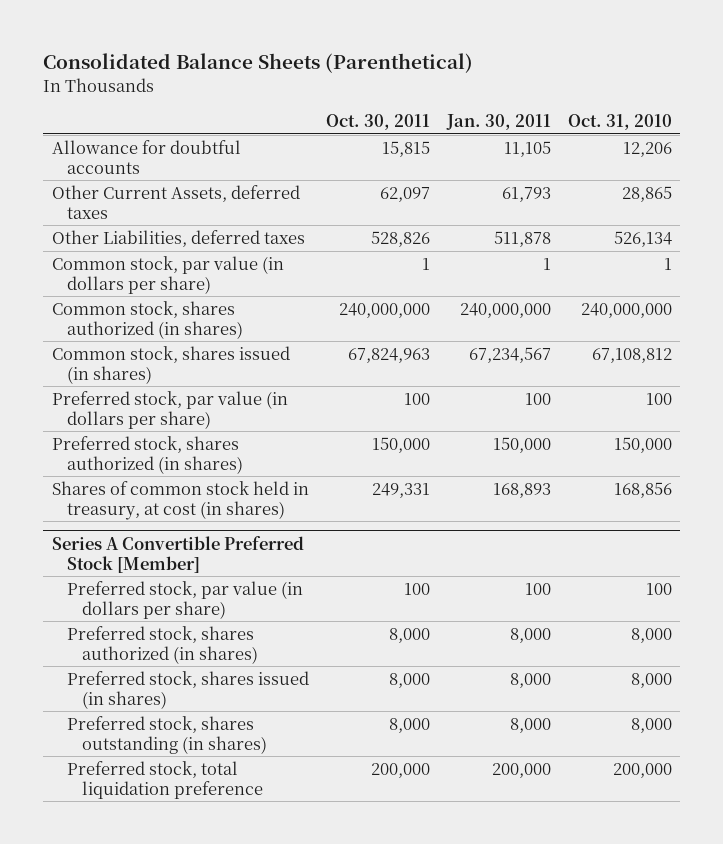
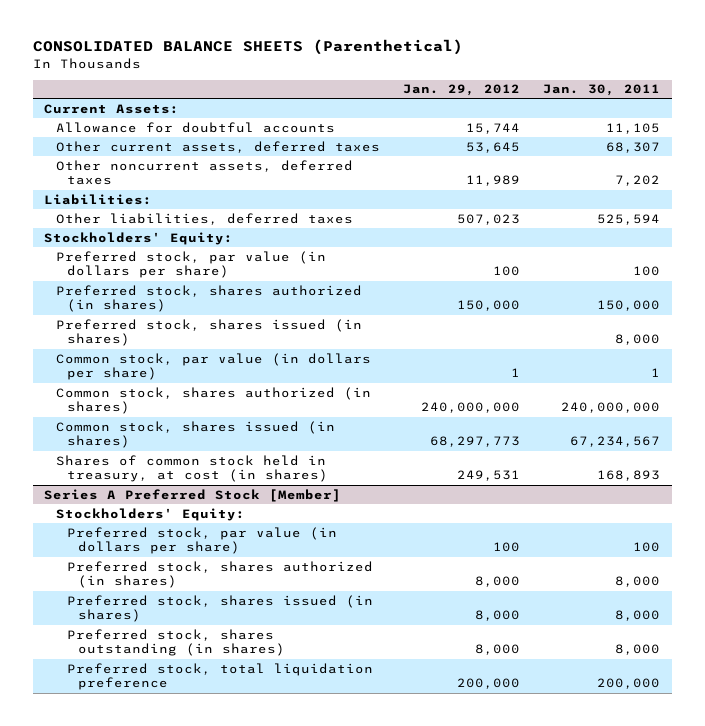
- Consolidated Balance Sheets (Parenthetical)
+ CONSOLIDATED BALANCE SHEETS (Parenthetical)
- | Oct. 30, 2011 | Jan. 30, 2011 | Oct. 31, 2010
+ | Jan. 29, 2012 | Jan. 30, 2011
+ Current Assets:
- Other Current Assets, deferred taxes | 62,097 | 61,793 | 28,865
- Other Liabilities, deferred taxes | 528,826 | 511,878 | 526,134
+ Other current assets, deferred taxes | 53,645 | 68,307
+ Other noncurrent assets, deferred taxes | 11,989 | 7,202
+ Liabilities:
+ Other liabilities, deferred taxes | 507,023 | 525,594
+ Stockholders' Equity:
moved up: Preferred stock, par value (in dollars per share) | 100 | 100
moved up: Preferred stock, shares authorized (in shares) | 150,000 | 150,000
+ Preferred stock, shares issued (in shares) | | 8,000
- Series A Convertible Preferred Stock [Member]
+ Series A Preferred Stock [Member]
+ Stockholders' Equity:

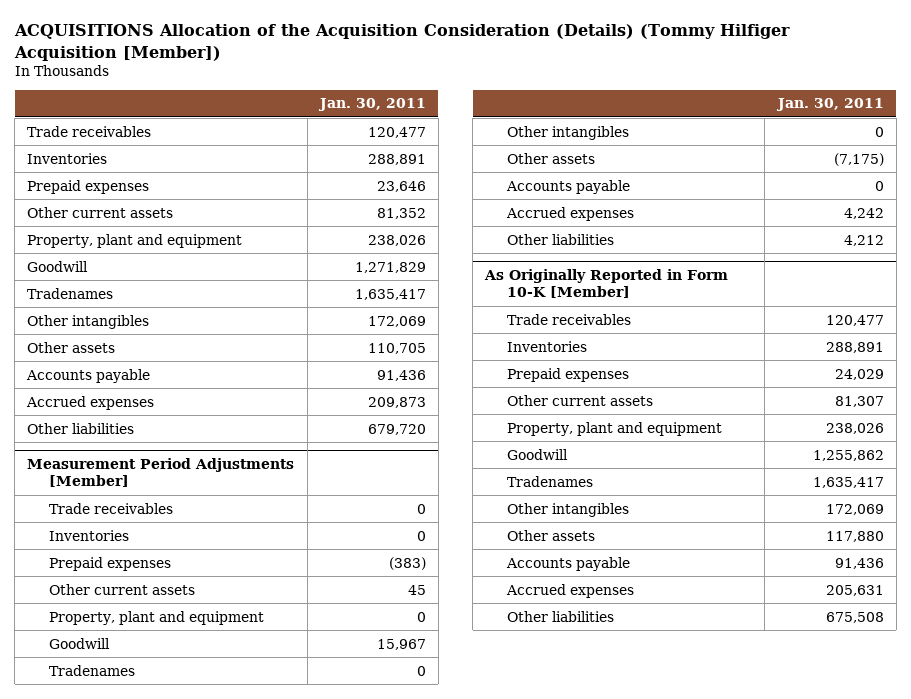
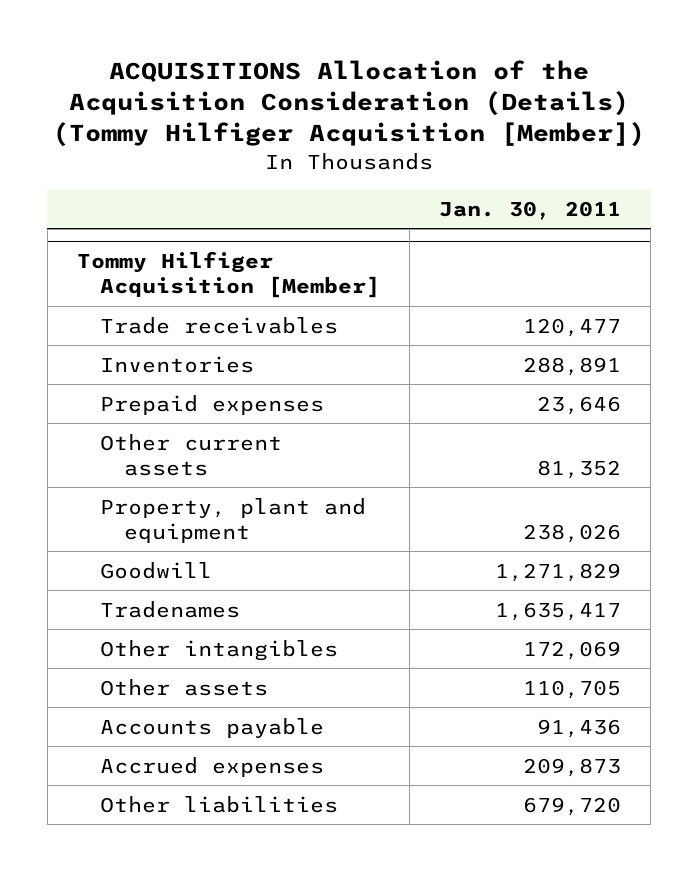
+ Tommy Hilfiger Acquisition [Member]
- Measurement Period Adjustments [Member]
- Trade receivables | 0
- Inventories | 0
- Prepaid expenses | (383)
- Other current assets | 45
- Property, plant and equipment | 0
- Goodwill | 15,967
- Tradenames | 0
- Other intangibles | 0
- Other assets | (7,175)
- Accounts payable | 0
- Accrued expenses | 4,242
- Other liabilities | 4,212
- As Originally Reported in Form 10-K [Member]
- Trade receivables | 120,477
- Inventories | 288,891
- Prepaid expenses | 24,029
- Other current assets | 81,307
- Property, plant and equipment | 238,026
- Goodwill | 1,255,862
- Tradenames | 1,635,417
- Other intangibles | 172,069
- Other assets | 117,880
- Accounts payable | 91,436
- Accrued expenses | 205,631
- Other liabilities | 675,508

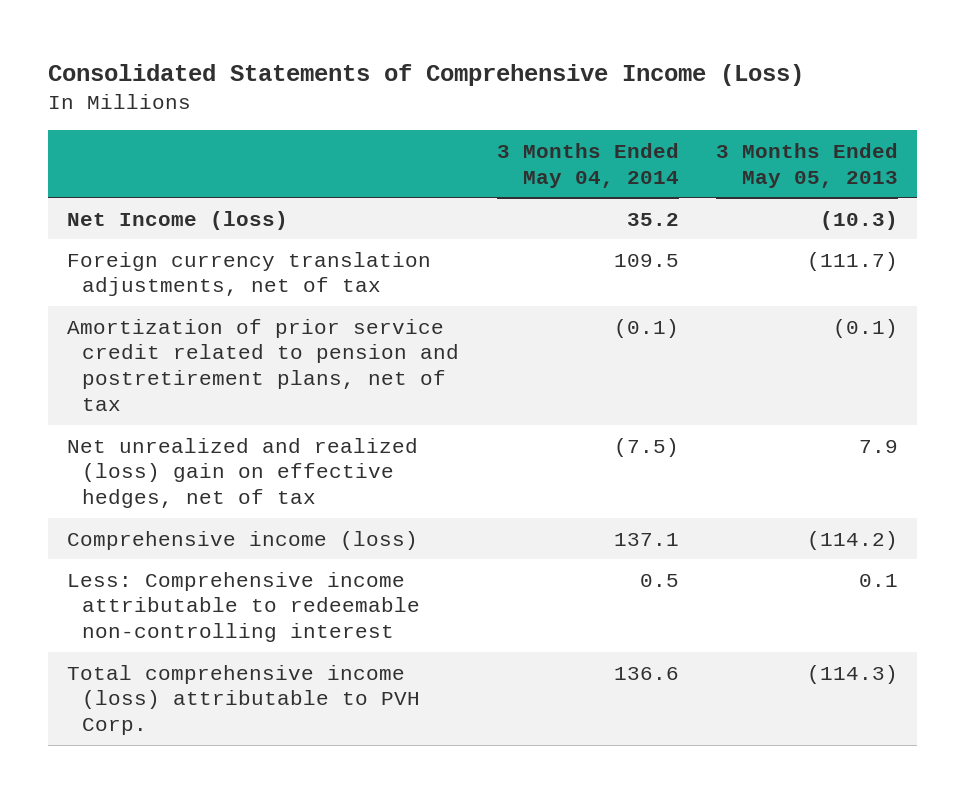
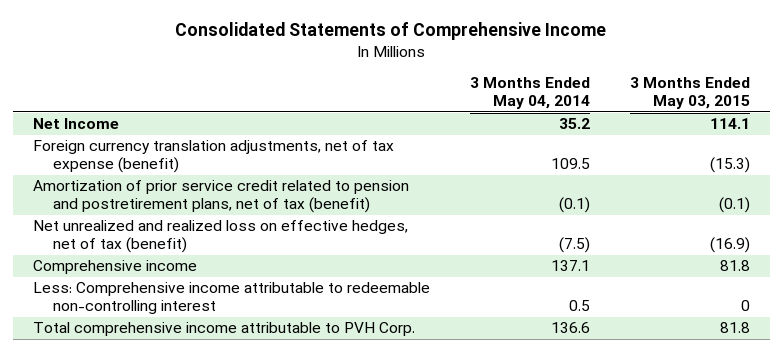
- Consolidated Statements of Comprehensive Income (Loss)
+ Consolidated Statements of Comprehensive Income
- | 3 Months Ended May 04, 2014 | 3 Months Ended May 05, 2013
+ | 3 Months Ended May 04, 2014 | 3 Months Ended May 03, 2015
- Net Income (loss) | 35.2 | (10.3)
- Foreign currency translation adjustments, net of tax | 109.5 | (111.7)
- Amortization of prior service credit related to pension and postretirement plans, net of tax | (0.1) | (0.1)
- Net unrealized and realized (loss) gain on effective hedges, net of tax | (7.5) | 7.9
- Comprehensive income (loss) | 137.1 | (114.2)
+ Net Income | 35.2 | 114.1
+ Foreign currency translation adjustments, net of tax expense (benefit) | 109.5 | (15.3)
+ Amortization of prior service credit related to pension and postretirement plans, net of tax (benefit) | (0.1) | (0.1)
+ Net unrealized and realized loss on effective hedges, net of tax (benefit) | (7.5) | (16.9)
+ Comprehensive income | 137.1 | 81.8
- Total comprehensive income (loss) attributable to PVH Corp. | 136.6 | (114.3)
+ Total comprehensive income attributable to PVH Corp. | 136.6 | 81.8

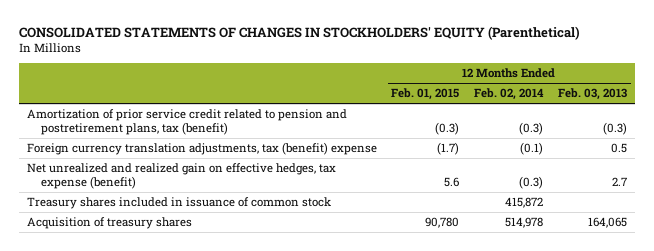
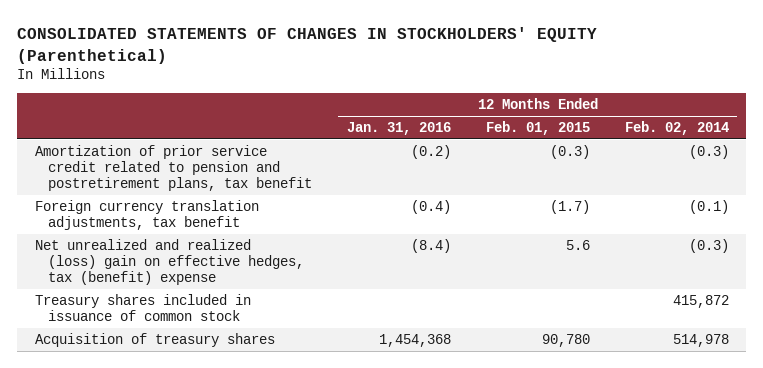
- | 12 Months Ended Feb. 01, 2015 | 12 Months Ended Feb. 02, 2014 | 12 Months Ended Feb. 03, 2013
+ | 12 Months Ended Jan. 31, 2016 | 12 Months Ended Feb. 01, 2015 | 12 Months Ended Feb. 02, 2014
- Amortization of prior service credit related to pension and postretirement plans, tax (benefit) | (0.3) | (0.3) | (0.3)
- Foreign currency translation adjustments, tax (benefit) expense | (1.7) | (0.1) | 0.5
- Net unrealized and realized gain on effective hedges, tax expense (benefit) | 5.6 | (0.3) | 2.7
+ Amortization of prior service credit related to pension and postretirement plans, tax benefit | (0.2) | (0.3) | (0.3)
+ Foreign currency translation adjustments, tax benefit | (0.4) | (1.7) | (0.1)
+ Net unrealized and realized (loss) gain on effective hedges, tax (benefit) expense | (8.4) | 5.6 | (0.3)

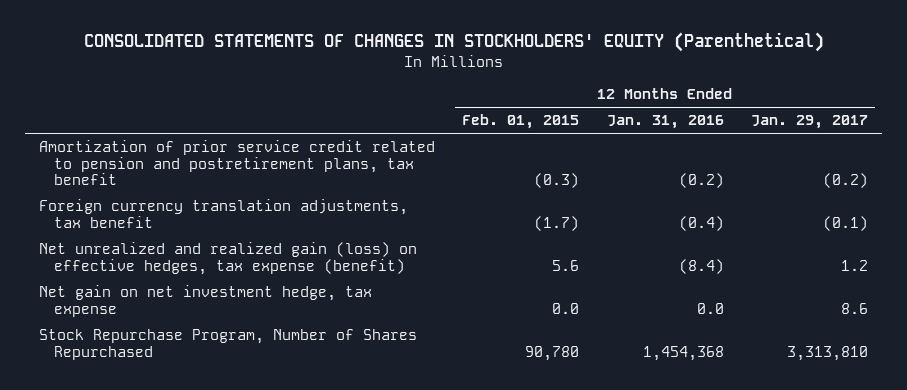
- | 12 Months Ended Jan. 31, 2016 | 12 Months Ended Feb. 01, 2015 | 12 Months Ended Feb. 02, 2014
+ | 12 Months Ended Feb. 01, 2015 | 12 Months Ended Jan. 31, 2016 | 12 Months Ended Jan. 29, 2017
- Net unrealized and realized (loss) gain on effective hedges, tax (benefit) expense | (8.4) | 5.6 | (0.3)
- Treasury shares included in issuance of common stock | | | 415,872
- Acquisition of treasury shares | 1,454,368 | 90,780 | 514,978
+ Net unrealized and realized gain (loss) on effective hedges, tax expense (benefit) | 5.6 | (8.4) | 1.2
+ Net gain on net investment hedge, tax expense | 0.0 | 0.0 | 8.6
+ Stock Repurchase Program, Number of Shares Repurchased | 90,780 | 1,454,368 | 3,313,810

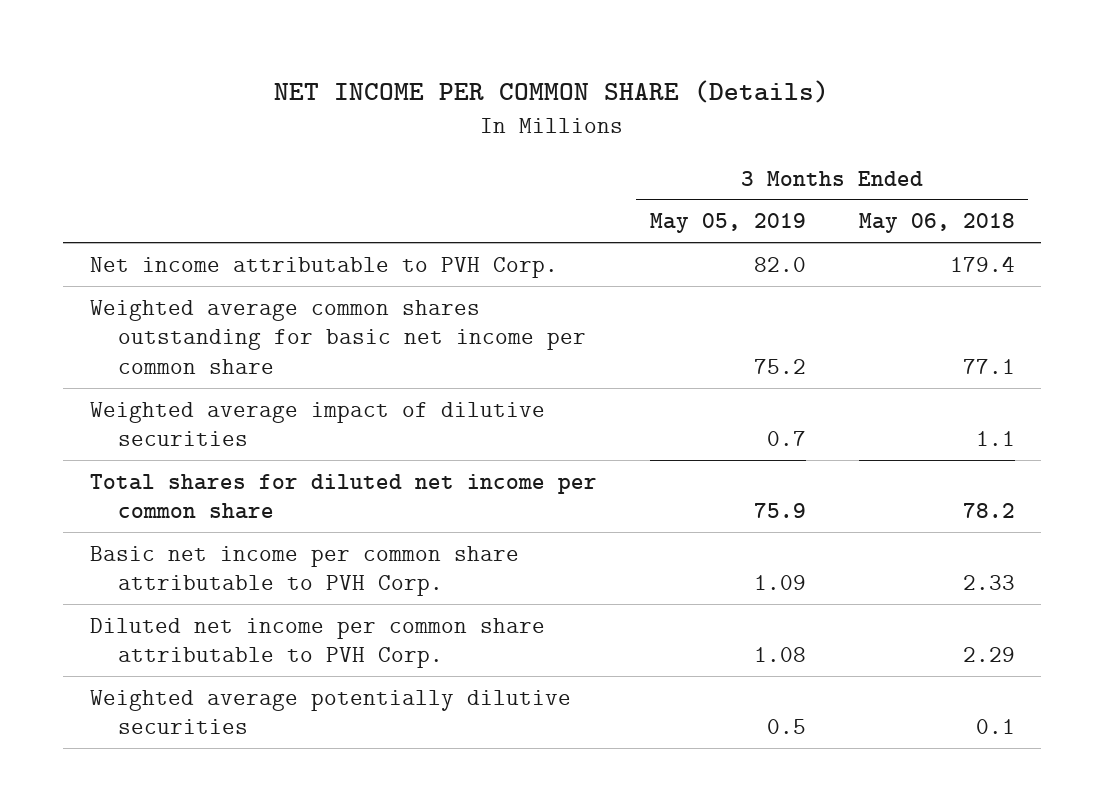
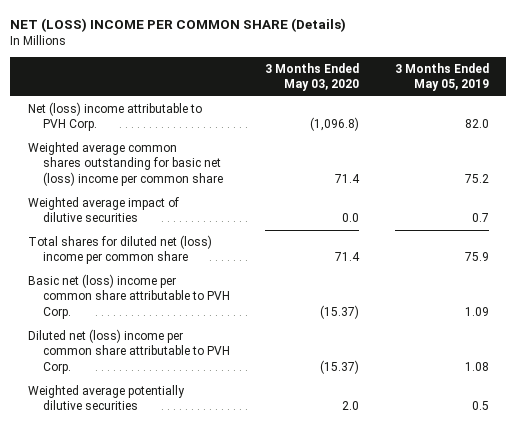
- NET INCOME PER COMMON SHARE (Details)
+ NET (LOSS) INCOME PER COMMON SHARE (Details)
- | 3 Months Ended May 05, 2019 | 3 Months Ended May 06, 2018
+ | 3 Months Ended May 03, 2020 | 3 Months Ended May 05, 2019
- Net income attributable to PVH Corp. | 82.0 | 179.4
- Weighted average common shares outstanding for basic net income per common share | 75.2 | 77.1
+ Net (loss) income attributable to PVH Corp. | (1,096.8) | 82.0
+ Weighted average common shares outstanding for basic net (loss) income per common share | 71.4 | 75.2
- Total shares for diluted net income per common share | 75.9 | 78.2
- Basic net income per common share attributable to PVH Corp. | 1.09 | 2.33
- Diluted net income per common share attributable to PVH Corp. | 1.08 | 2.29
+ Total shares for diluted net (loss) income per common share | 71.4 | 75.9
+ Basic net (loss) income per common share attributable to PVH Corp. | (15.37) | 1.09
+ Diluted net (loss) income per common share attributable to PVH Corp. | (15.37) | 1.08

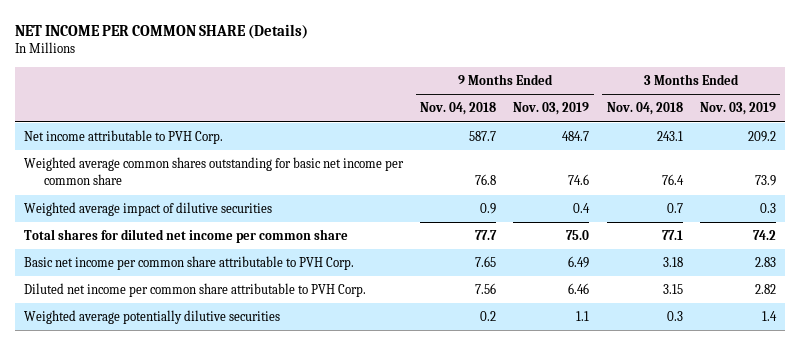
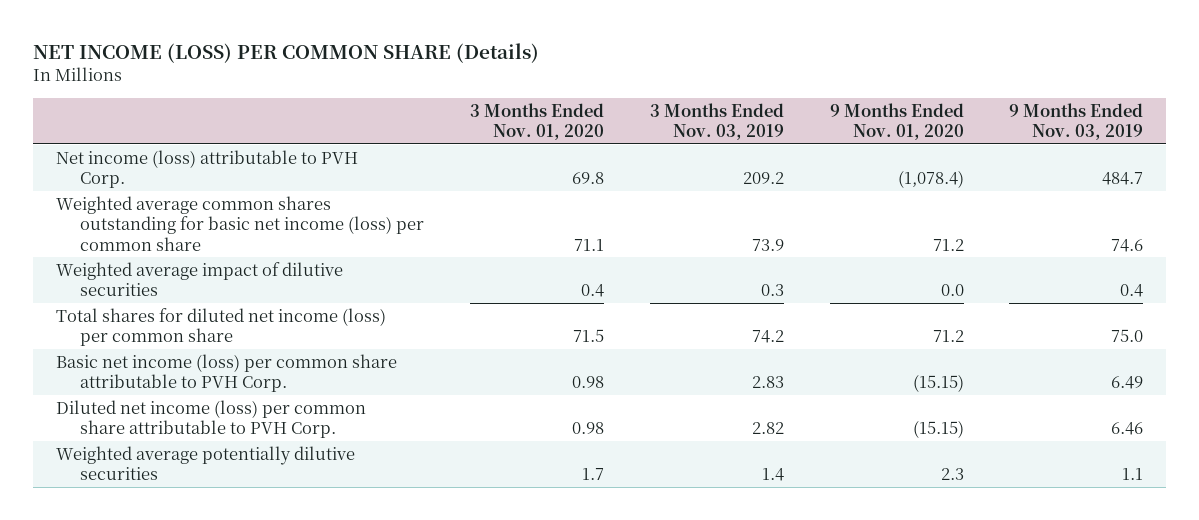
- NET INCOME PER COMMON SHARE (Details)
+ NET INCOME (LOSS) PER COMMON SHARE (Details)
- | 9 Months Ended Nov. 04, 2018 | 9 Months Ended Nov. 03, 2019 | 3 Months Ended Nov. 04, 2018 | 3 Months Ended Nov. 03, 2019
+ | 3 Months Ended Nov. 01, 2020 | 3 Months Ended Nov. 03, 2019 | 9 Months Ended Nov. 01, 2020 | 9 Months Ended Nov. 03, 2019
- Net income attributable to PVH Corp. | 587.7 | 484.7 | 243.1 | 209.2
- Weighted average common shares outstanding for basic net income per common share | 76.8 | 74.6 | 76.4 | 73.9
+ Net income (loss) attributable to PVH Corp. | 69.8 | 209.2 | (1,078.4) | 484.7
+ Weighted average common shares outstanding for basic net income (loss) per common share | 71.1 | 73.9 | 71.2 | 74.6
- Total shares for diluted net income per common share | 77.7 | 75.0 | 77.1 | 74.2
- Basic net income per common share attributable to PVH Corp. | 7.65 | 6.49 | 3.18 | 2.83
- Diluted net income per common share attributable to PVH Corp. | 7.56 | 6.46 | 3.15 | 2.82
+ Total shares for diluted net income (loss) per common share | 71.5 | 74.2 | 71.2 | 75.0
+ Basic net income (loss) per common share attributable to PVH Corp. | 0.98 | 2.83 | (15.15) | 6.49
+ Diluted net income (loss) per common share attributable to PVH Corp. | 0.98 | 2.82 | (15.15) | 6.46

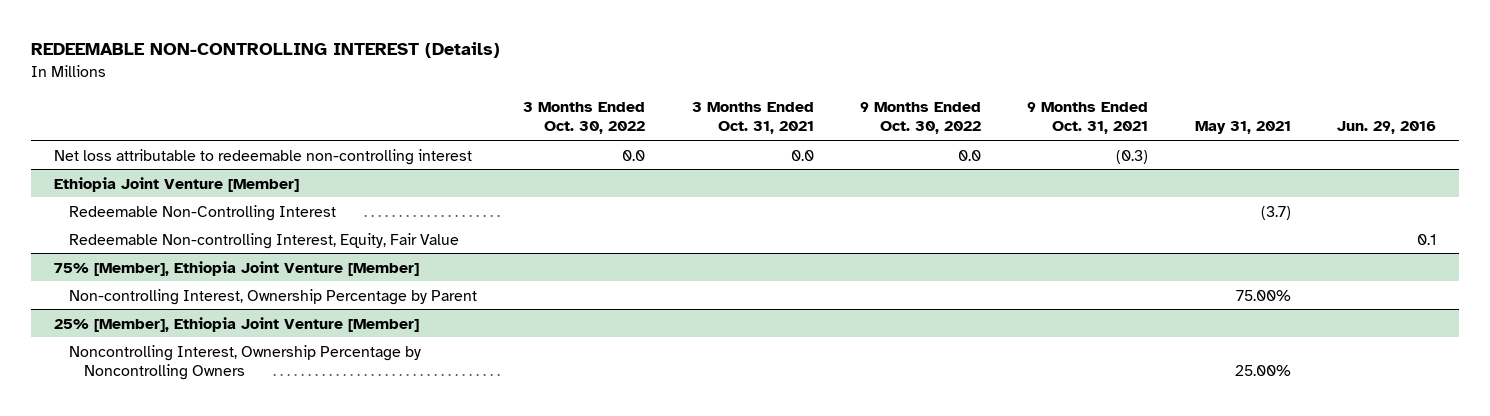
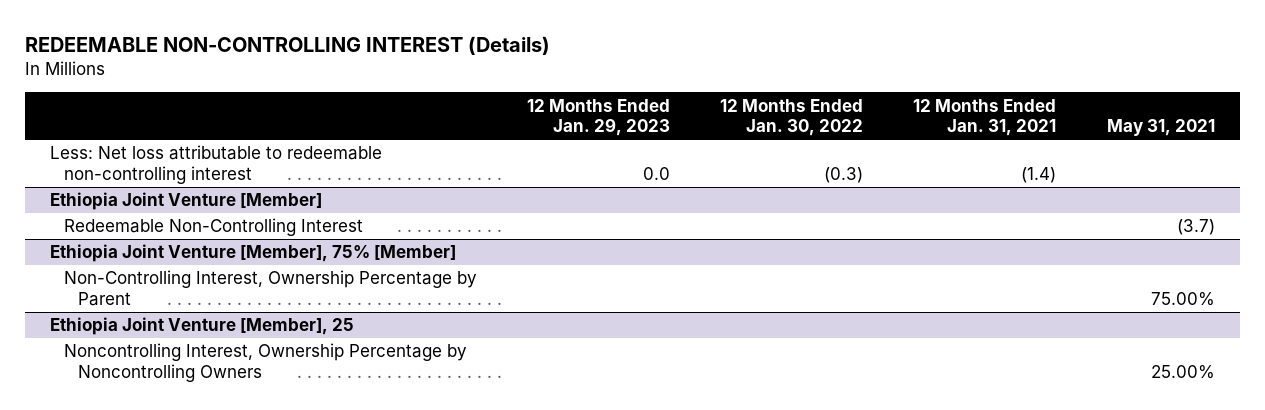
- | 3 Months Ended Oct. 30, 2022 | 3 Months Ended Oct. 31, 2021 | 9 Months Ended Oct. 30, 2022 | 9 Months Ended Oct. 31, 2021 | May 31, 2021 | Jun. 29, 2016
+ | 12 Months Ended Jan. 29, 2023 | 12 Months Ended Jan. 30, 2022 | 12 Months Ended Jan. 31, 2021 | May 31, 2021
- Net loss attributable to redeemable non-controlling interest | 0.0 | 0.0 | 0.0 | (0.3) | |
+ Less: Net loss attributable to redeemable non-controlling interest | 0.0 | (0.3) | (1.4) |
@ Ethiopia Joint Venture [Member]
- Redeemable Non-controlling Interest, Equity, Fair Value | | | | | | 0.1
- 75% [Member], Ethiopia Joint Venture [Member]
- Non-controlling Interest, Ownership Percentage by Parent | | | | | 75.00% |
- 25% [Member], Ethiopia Joint Venture [Member]
+ Ethiopia Joint Venture [Member], 75% [Member]
+ Non-Controlling Interest, Ownership Percentage by Parent | | | | 75.00%
+ Ethiopia Joint Venture [Member], 25

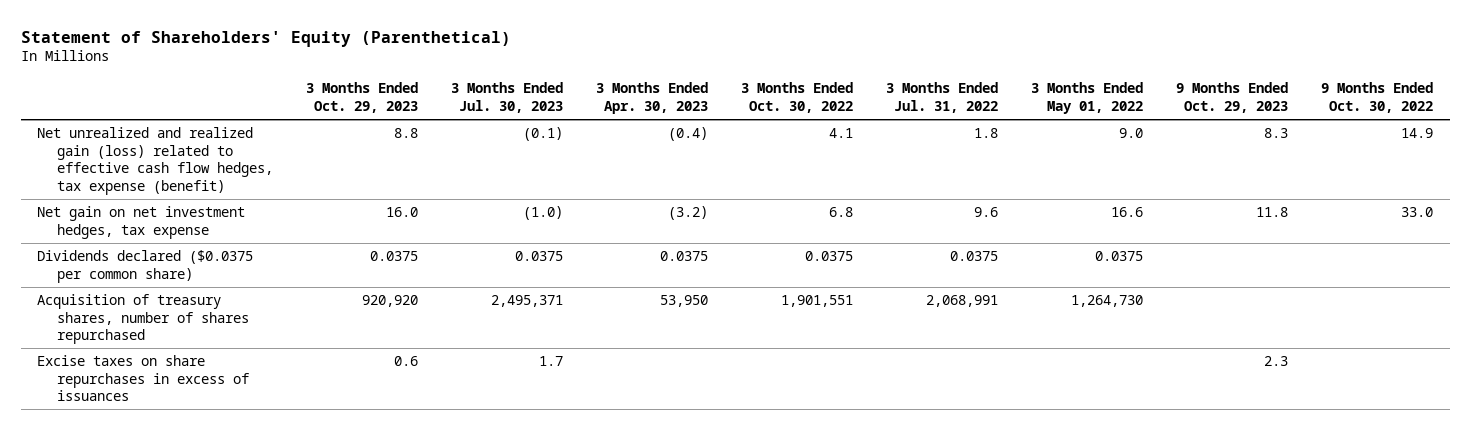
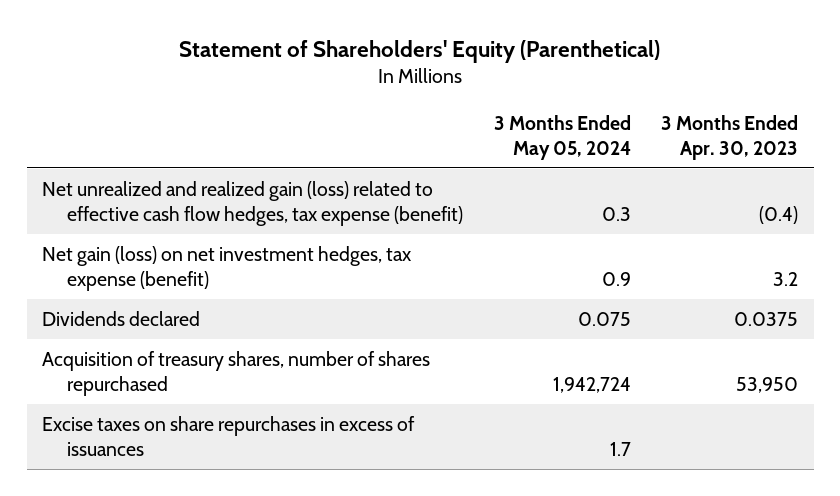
- | 3 Months Ended Oct. 29, 2023 | 3 Months Ended Jul. 30, 2023 | 3 Months Ended Apr. 30, 2023 | 3 Months Ended Oct. 30, 2022 | 3 Months Ended Jul. 31, 2022 | 3 Months Ended May 01, 2022 | 9 Months Ended Oct. 29, 2023 | 9 Months Ended Oct. 30, 2022
+ | 3 Months Ended May 05, 2024 | 3 Months Ended Apr. 30, 2023
- Net gain on net investment hedges, tax expense | 16.0 | (1.0) | (3.2) | 6.8 | 9.6 | 16.6 | 11.8 | 33.0
- Dividends declared ($0.0375 per common share) | 0.0375 | 0.0375 | 0.0375 | 0.0375 | 0.0375 | 0.0375 | |
+ Net gain (loss) on net investment hedges, tax expense (benefit) | 0.9 | 3.2
+ Dividends declared | 0.075 | 0.0375

